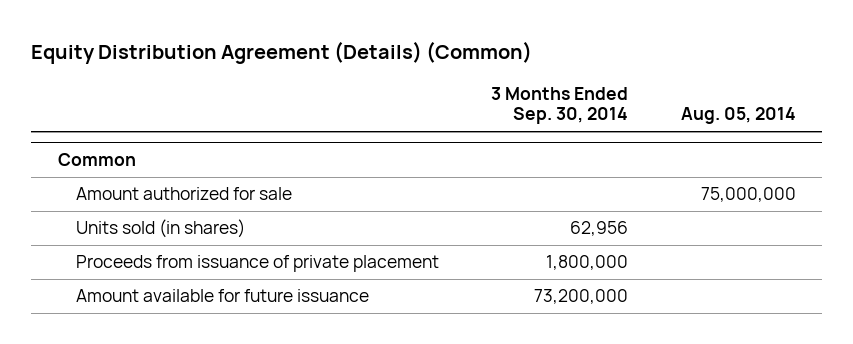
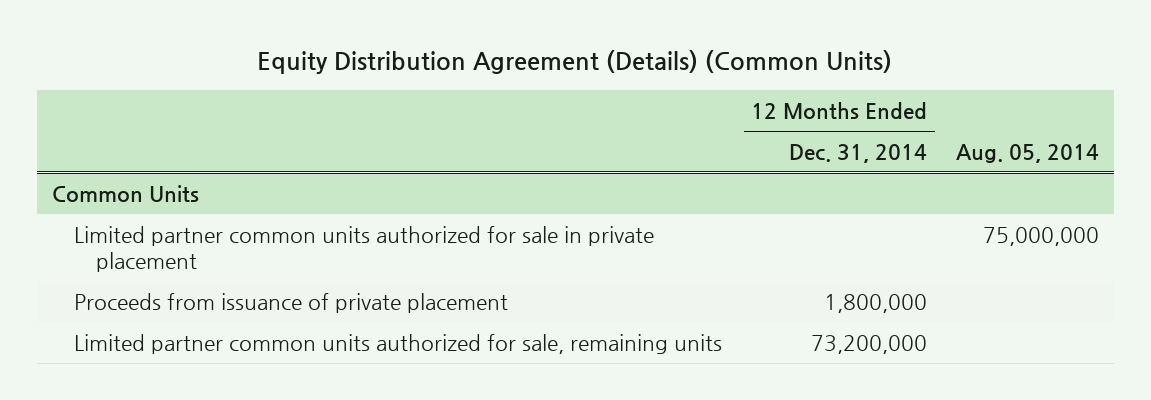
- Equity Distribution Agreement (Details) (Common)
+ Equity Distribution Agreement (Details) (Common Units)
- | 3 Months Ended Sep. 30, 2014 | Aug. 05, 2014
+ | 12 Months Ended Dec. 31, 2014 | Aug. 05, 2014
- Common
- Amount authorized for sale | | 75,000,000
- Units sold (in shares) | 62,956 |
+ Common Units
+ Limited partner common units authorized for sale in private placement | | 75,000,000
- Amount available for future issuance | 73,200,000 |
+ Limited partner common units authorized for sale, remaining units | 73,200,000 |

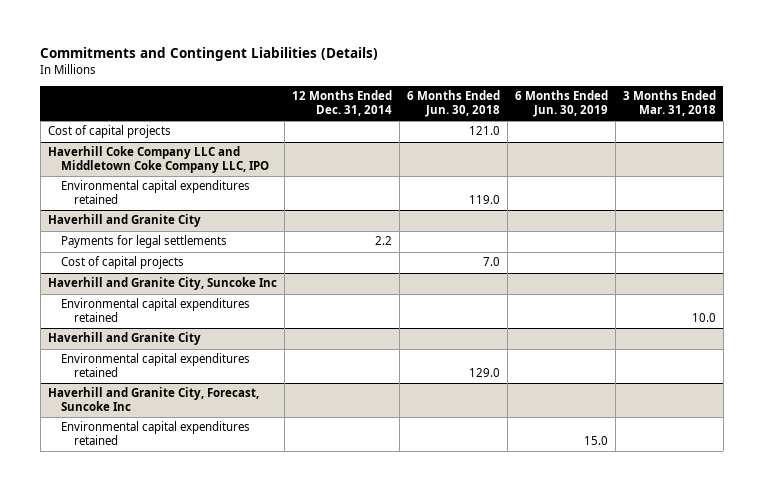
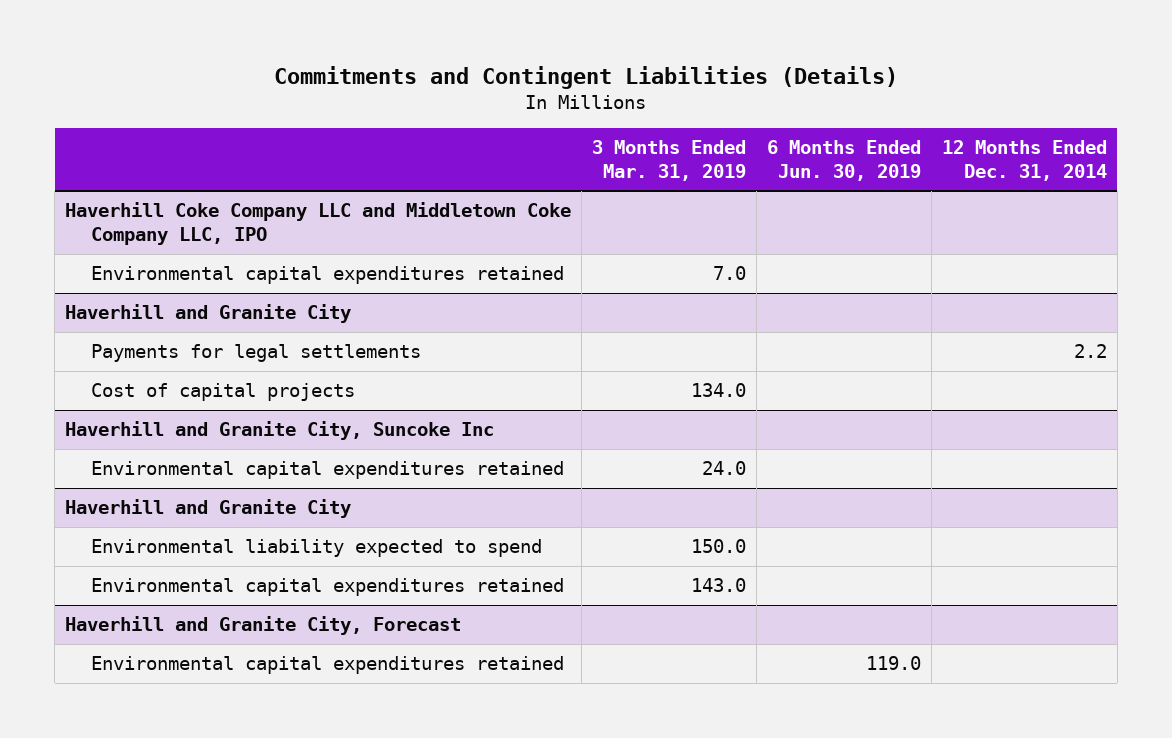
- | 12 Months Ended Dec. 31, 2014 | 6 Months Ended Jun. 30, 2018 | 6 Months Ended Jun. 30, 2019 | 3 Months Ended Mar. 31, 2018
+ | 3 Months Ended Mar. 31, 2019 | 6 Months Ended Jun. 30, 2019 | 12 Months Ended Dec. 31, 2014
- Cost of capital projects | | 121.0 | |
@ Haverhill and Granite City
+ Environmental liability expected to spend | 150.0 | |
- Haverhill and Granite City, Forecast, Suncoke Inc
- Environmental capital expenditures retained | | | 15.0 |
+ Haverhill and Granite City, Forecast
+ Environmental capital expenditures retained | | 119.0 |

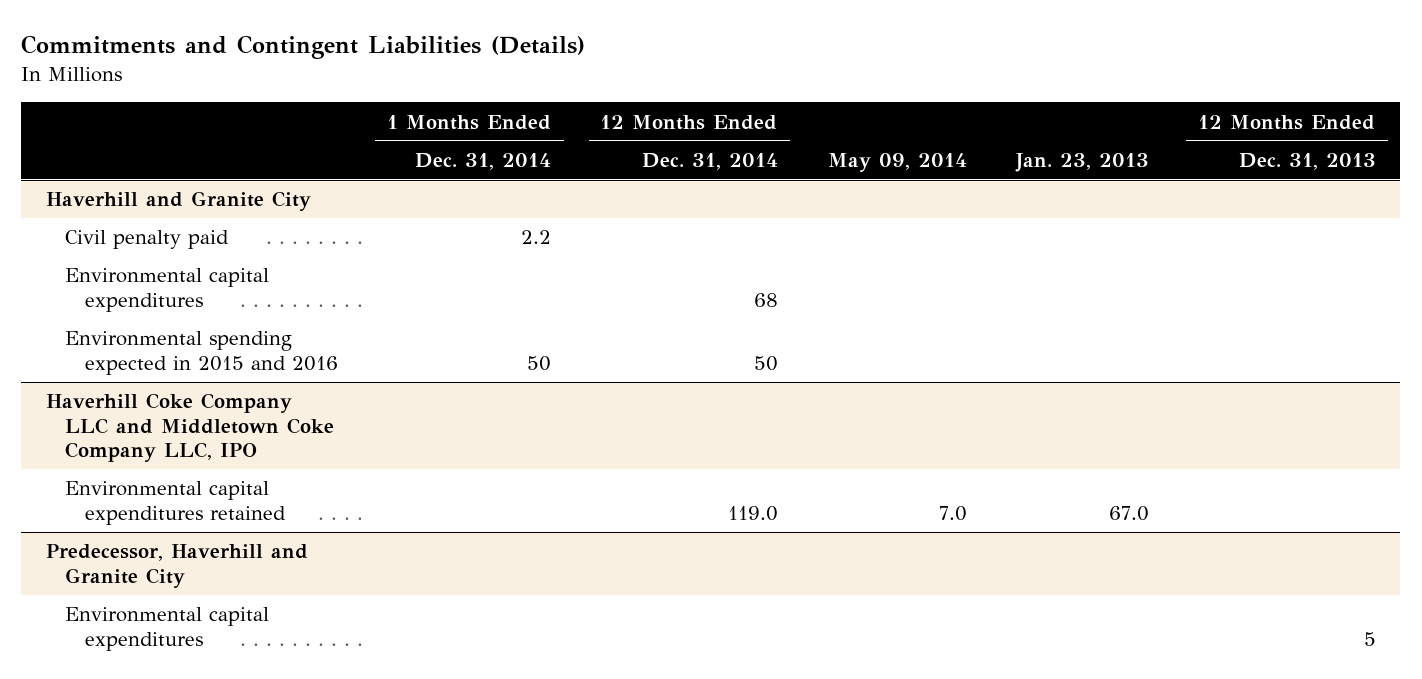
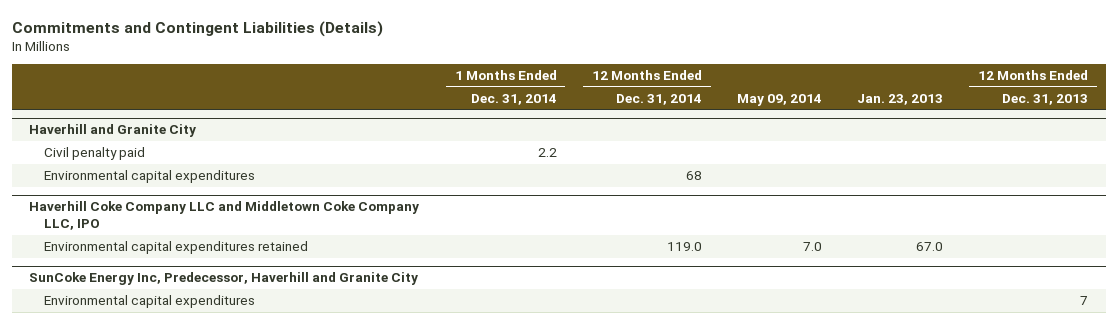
@ Haverhill and Granite City
- Environmental spending expected in 2015 and 2016 | 50 | 50 | | |
- Predecessor, Haverhill and Granite City
- Environmental capital expenditures | | | | | 5
+ SunCoke Energy Inc, Predecessor, Haverhill and Granite City
+ Environmental capital expenditures | | | | | 7

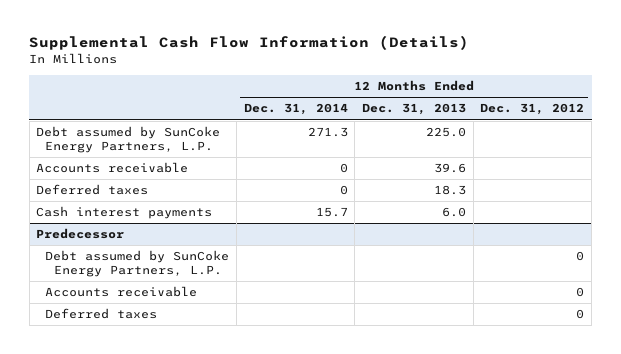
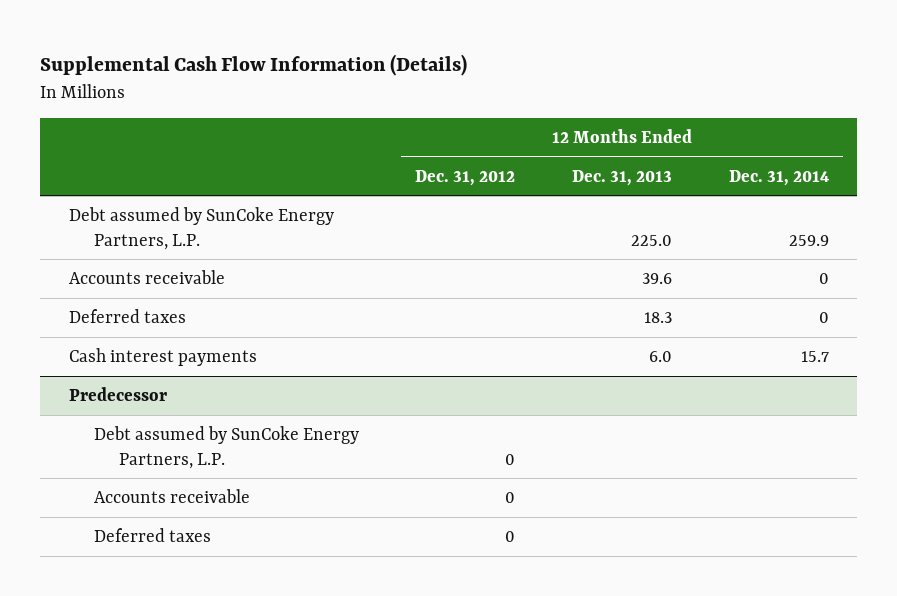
- | 12 Months Ended Dec. 31, 2014 | 12 Months Ended Dec. 31, 2013 | 12 Months Ended Dec. 31, 2012
+ | 12 Months Ended Dec. 31, 2012 | 12 Months Ended Dec. 31, 2013 | 12 Months Ended Dec. 31, 2014
- Debt assumed by SunCoke Energy Partners, L.P. | 271.3 | 225.0 |
+ Debt assumed by SunCoke Energy Partners, L.P. | | 225.0 | 259.9

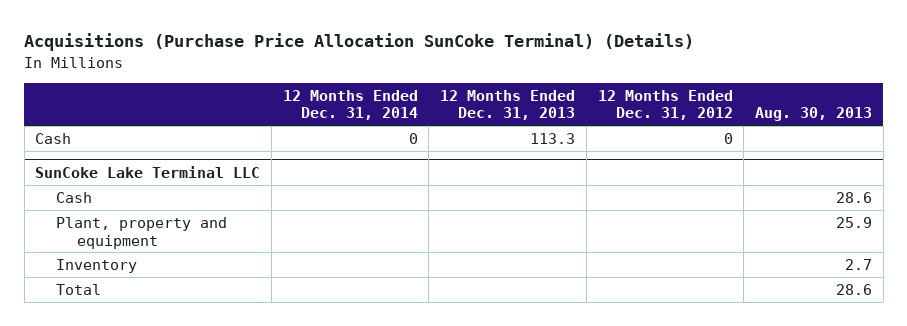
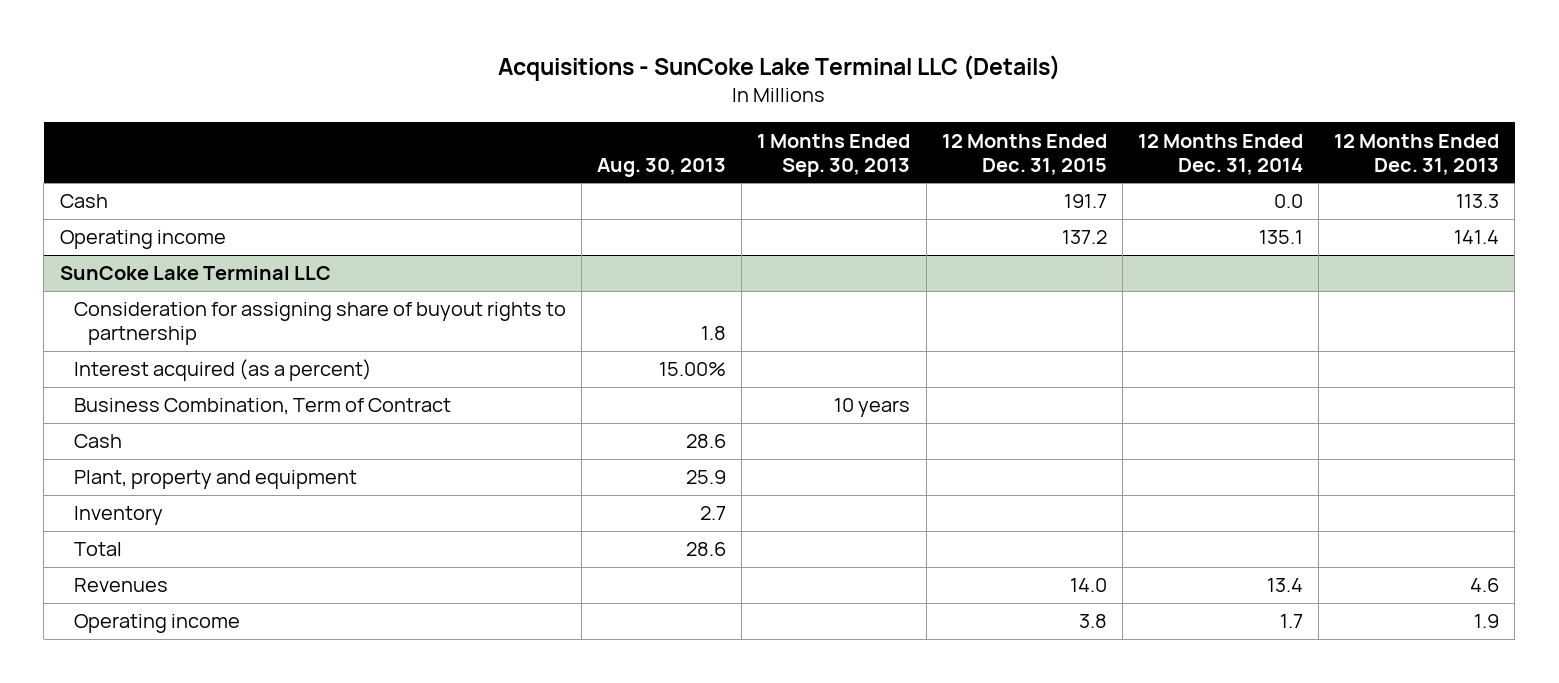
- Acquisitions (Purchase Price Allocation SunCoke Terminal) (Details)
+ Acquisitions - SunCoke Lake Terminal LLC (Details)
- | 12 Months Ended Dec. 31, 2014 | 12 Months Ended Dec. 31, 2013 | 12 Months Ended Dec. 31, 2012 | Aug. 30, 2013
+ | Aug. 30, 2013 | 1 Months Ended Sep. 30, 2013 | 12 Months Ended Dec. 31, 2015 | 12 Months Ended Dec. 31, 2014 | 12 Months Ended Dec. 31, 2013
- Cash | 0 | 113.3 | 0 |
+ Cash | | | 191.7 | 0.0 | 113.3
+ Operating income | | | 137.2 | 135.1 | 141.4
@ SunCoke Lake Terminal LLC
+ Consideration for assigning share of buyout rights to partnership | 1.8 | | | |
+ Interest acquired (as a percent) | 15.00% | | | |
+ Business Combination, Term of Contract | | 10 years | | |
+ Revenues | | | 14.0 | 13.4 | 4.6
+ Operating income | | | 3.8 | 1.7 | 1.9

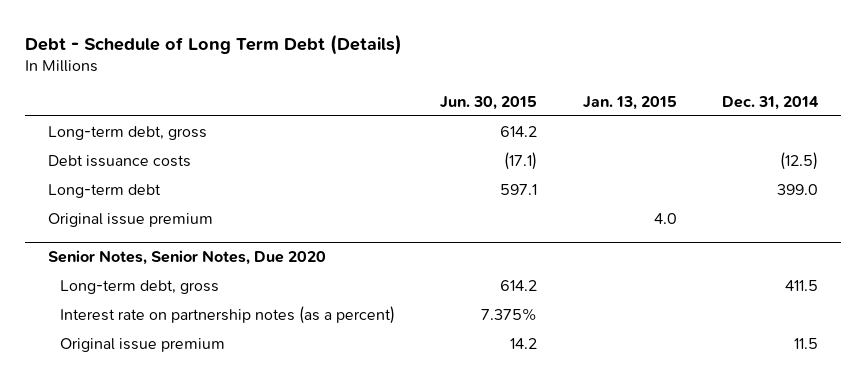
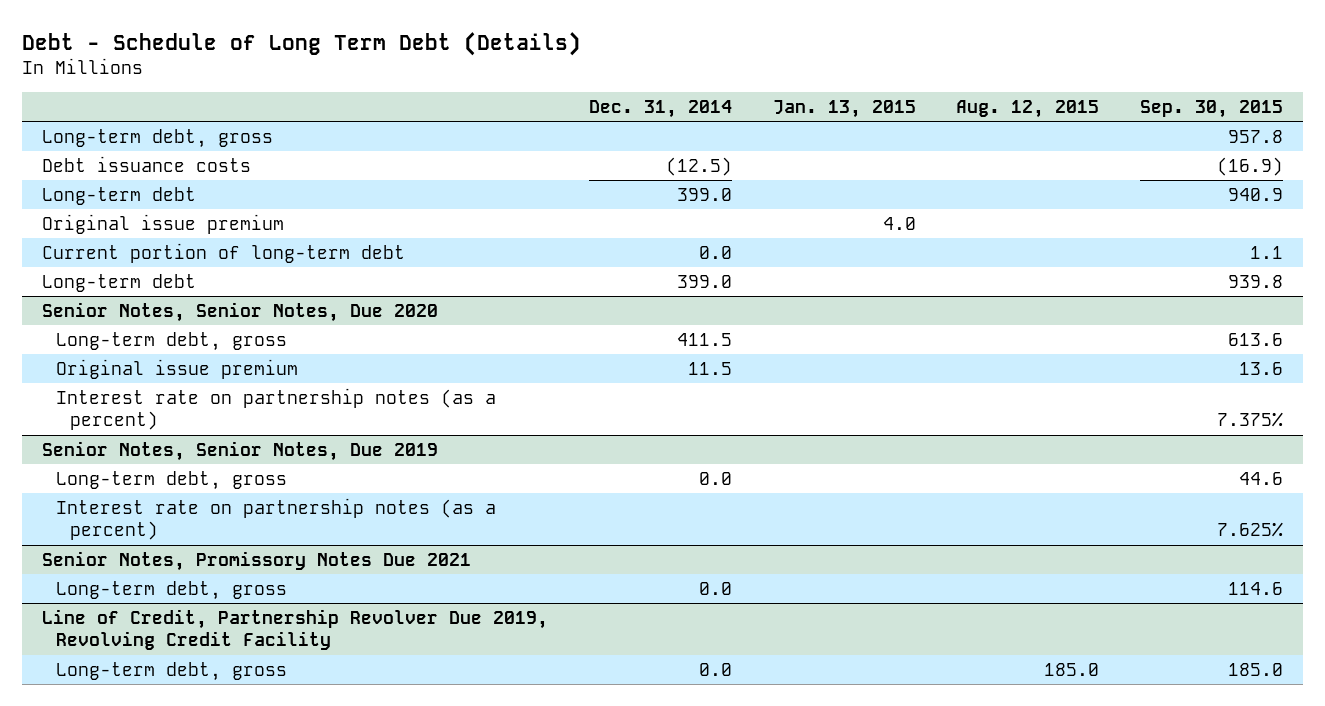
- | Jun. 30, 2015 | Jan. 13, 2015 | Dec. 31, 2014
+ | Dec. 31, 2014 | Jan. 13, 2015 | Aug. 12, 2015 | Sep. 30, 2015
+ Current portion of long-term debt | 0.0 | | | 1.1
+ Long-term debt | 399.0 | | | 939.8
@ Senior Notes, Senior Notes, Due 2020
moved down: Interest rate on partnership notes (as a percent) | | | | 7.375%
+ Senior Notes, Senior Notes, Due 2019
+ Long-term debt, gross | 0.0 | | | 44.6
+ Interest rate on partnership notes (as a percent) | | | | 7.625%
+ Senior Notes, Promissory Notes Due 2021
+ Long-term debt, gross | 0.0 | | | 114.6
+ Line of Credit, Partnership Revolver Due 2019, Revolving Credit Facility
+ Long-term debt, gross | 0.0 | | 185.0 | 185.0

